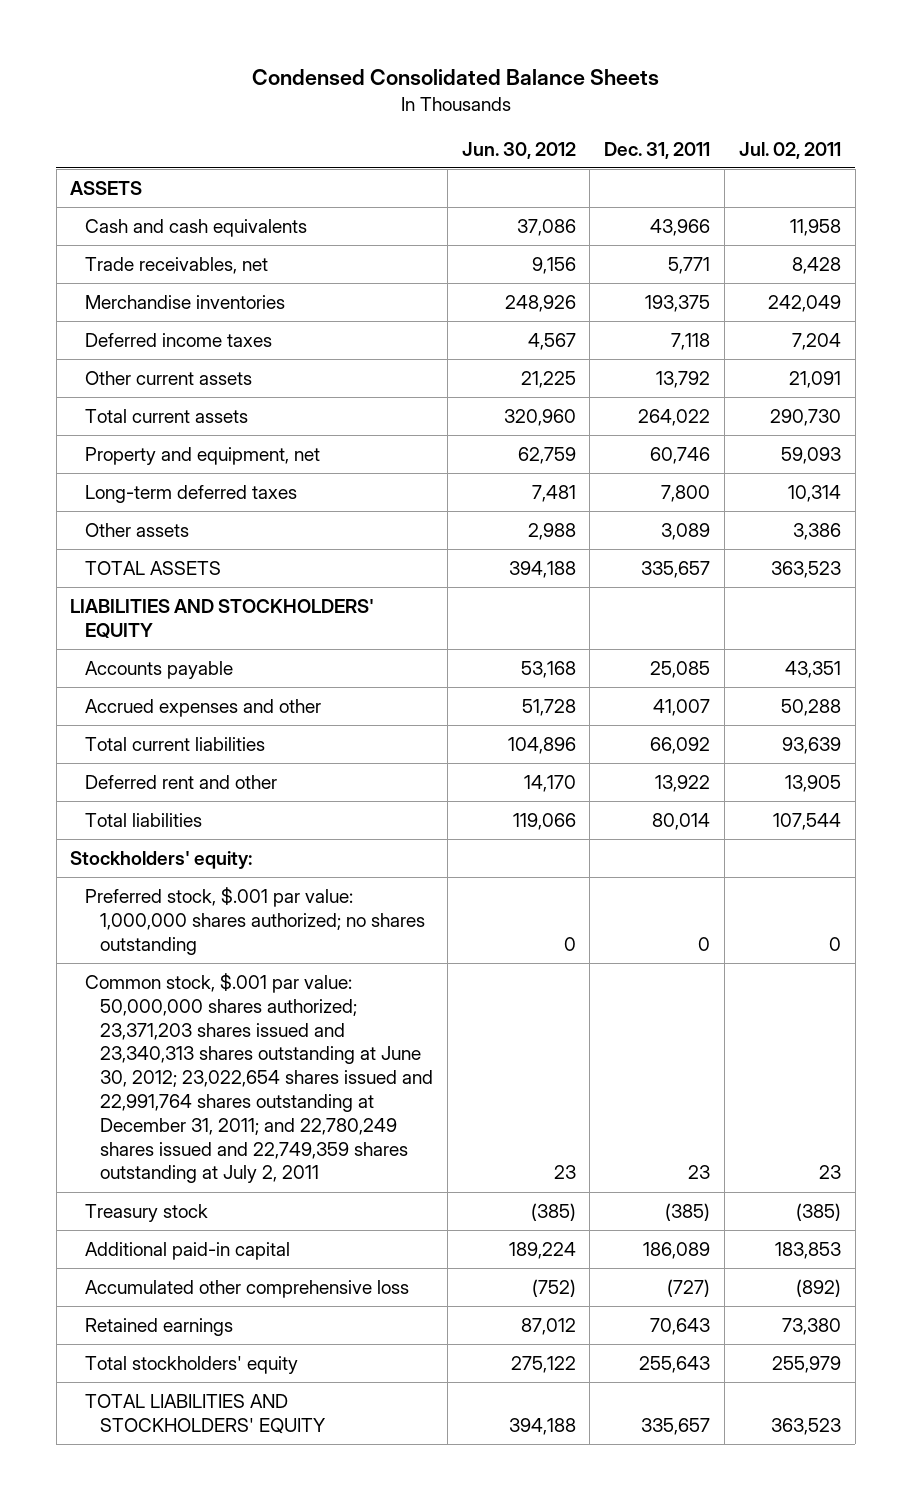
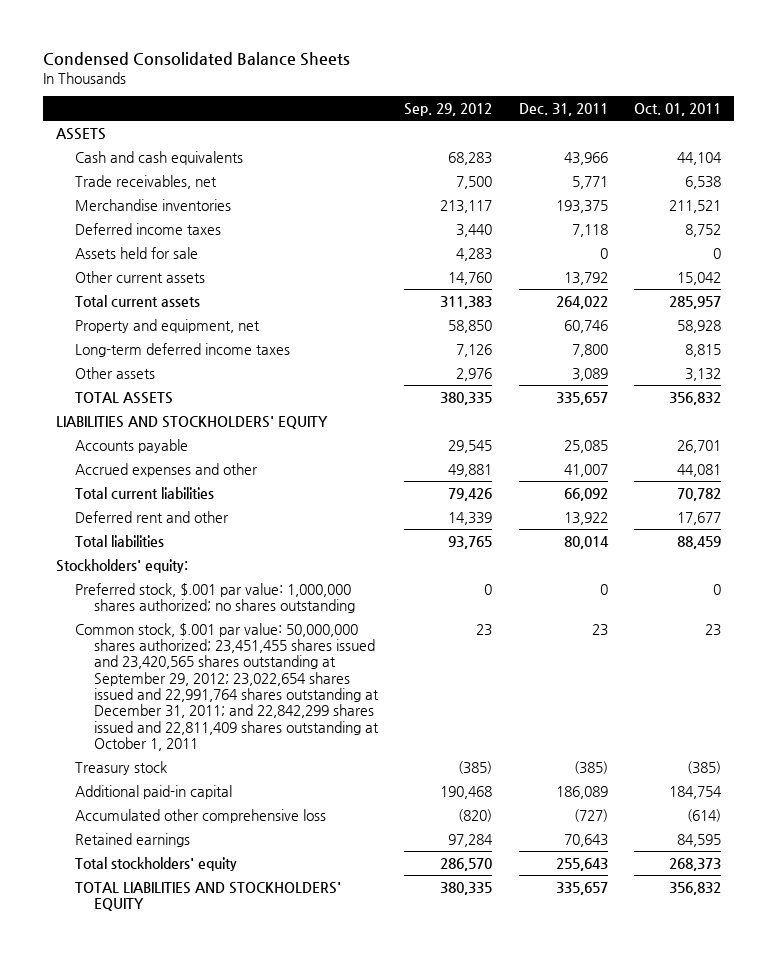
- | Jun. 30, 2012 | Dec. 31, 2011 | Jul. 02, 2011
+ | Sep. 29, 2012 | Dec. 31, 2011 | Oct. 01, 2011
+ Assets held for sale | 4,283 | 0 | 0
- Long-term deferred taxes | 7,481 | 7,800 | 10,314
+ Long-term deferred income taxes | 7,126 | 7,800 | 8,815
- Common stock, $.001 par value: 50,000,000 shares authorized; 23,371,203 shares issued and 23,340,313 shares outstanding at June 30, 2012; 23,022,654 shares issued and 22,991,764 shares outstanding at December 31, 2011; and 22,780,249 shares issued and 22,749,359 shares outstanding at July 2, 2011 | 23 | 23 | 23
+ Common stock, $.001 par value: 50,000,000 shares authorized; 23,451,455 shares issued and 23,420,565 shares outstanding at September 29, 2012; 23,022,654 shares issued and 22,991,764 shares outstanding at December 31, 2011; and 22,842,299 shares issued and 22,811,409 shares outstanding at October 1, 2011 | 23 | 23 | 23

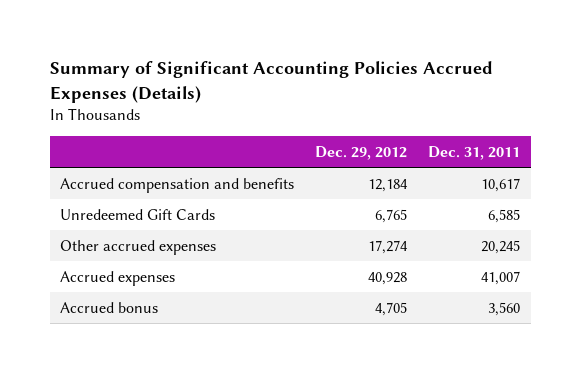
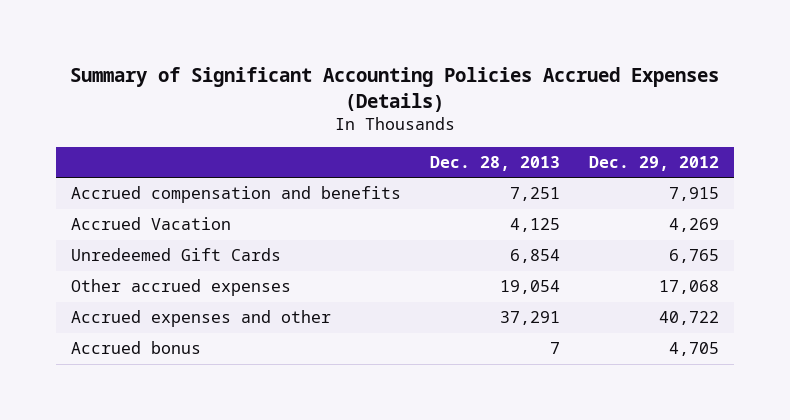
- | Dec. 29, 2012 | Dec. 31, 2011
+ | Dec. 28, 2013 | Dec. 29, 2012
- Accrued compensation and benefits | 12,184 | 10,617
+ Accrued compensation and benefits | 7,251 | 7,915
+ Accrued Vacation | 4,125 | 4,269
- Other accrued expenses | 17,274 | 20,245
- Accrued expenses | 40,928 | 41,007
+ Other accrued expenses | 19,054 | 17,068
+ Accrued expenses and other | 37,291 | 40,722

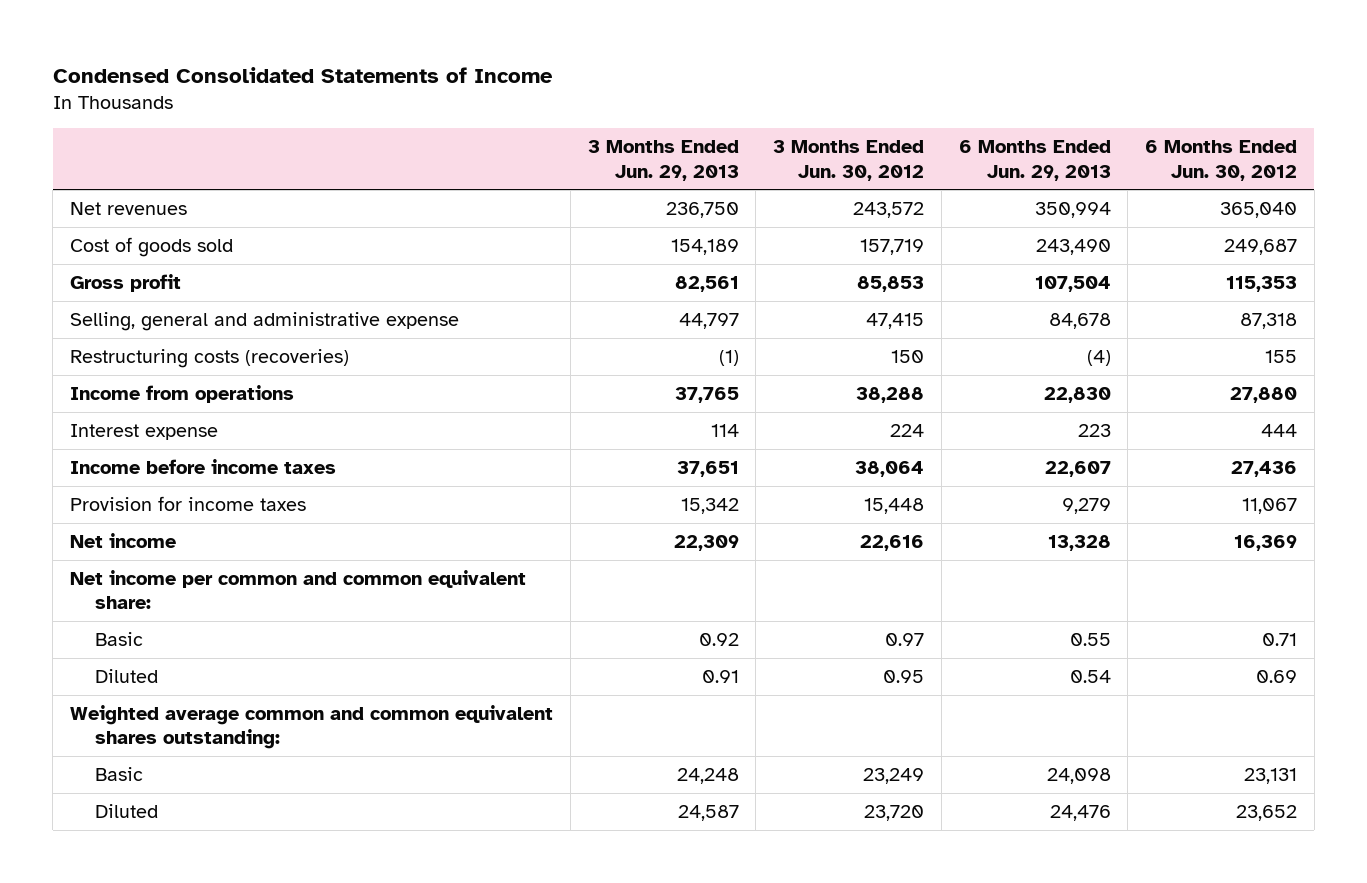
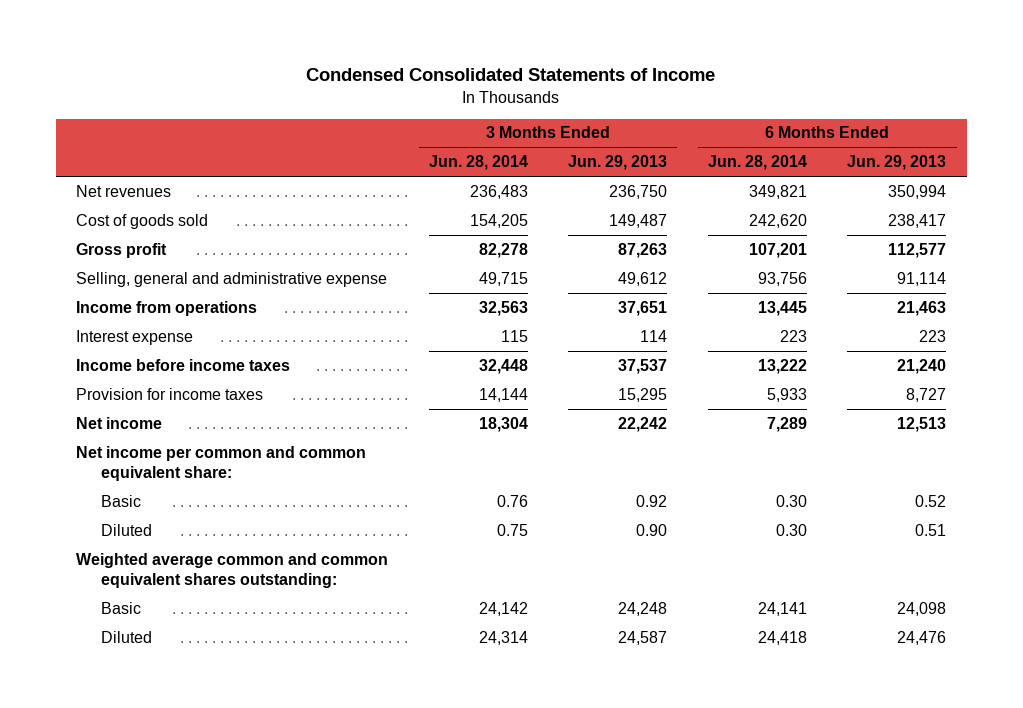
- | 3 Months Ended Jun. 29, 2013 | 3 Months Ended Jun. 30, 2012 | 6 Months Ended Jun. 29, 2013 | 6 Months Ended Jun. 30, 2012
+ | 3 Months Ended Jun. 28, 2014 | 3 Months Ended Jun. 29, 2013 | 6 Months Ended Jun. 28, 2014 | 6 Months Ended Jun. 29, 2013
- Cost of goods sold | 154,189 | 157,719 | 243,490 | 249,687
- Gross profit | 82,561 | 85,853 | 107,504 | 115,353
- Selling, general and administrative expense | 44,797 | 47,415 | 84,678 | 87,318
- Restructuring costs (recoveries) | (1) | 150 | (4) | 155
- Income from operations | 37,765 | 38,288 | 22,830 | 27,880
+ Cost of goods sold | 154,205 | 149,487 | 242,620 | 238,417
+ Gross profit | 82,278 | 87,263 | 107,201 | 112,577
+ Selling, general and administrative expense | 49,715 | 49,612 | 93,756 | 91,114
+ Income from operations | 32,563 | 37,651 | 13,445 | 21,463
- Income before income taxes | 37,651 | 38,064 | 22,607 | 27,436
- Provision for income taxes | 15,342 | 15,448 | 9,279 | 11,067
- Net income | 22,309 | 22,616 | 13,328 | 16,369
+ Income before income taxes | 32,448 | 37,537 | 13,222 | 21,240
+ Provision for income taxes | 14,144 | 15,295 | 5,933 | 8,727
+ Net income | 18,304 | 22,242 | 7,289 | 12,513
- Basic | 0.92 | 0.97 | 0.55 | 0.71
- Diluted | 0.91 | 0.95 | 0.54 | 0.69
+ Basic | 0.76 | 0.92 | 0.30 | 0.52
+ Diluted | 0.75 | 0.90 | 0.30 | 0.51

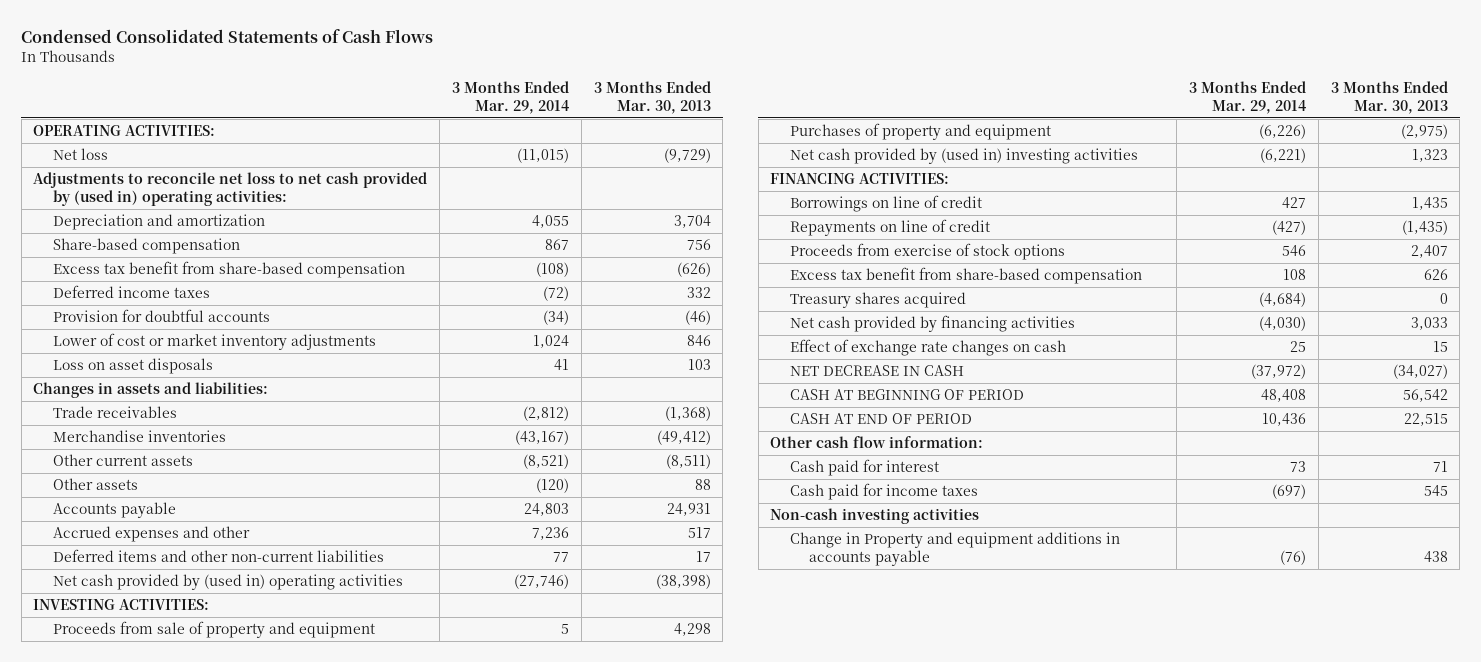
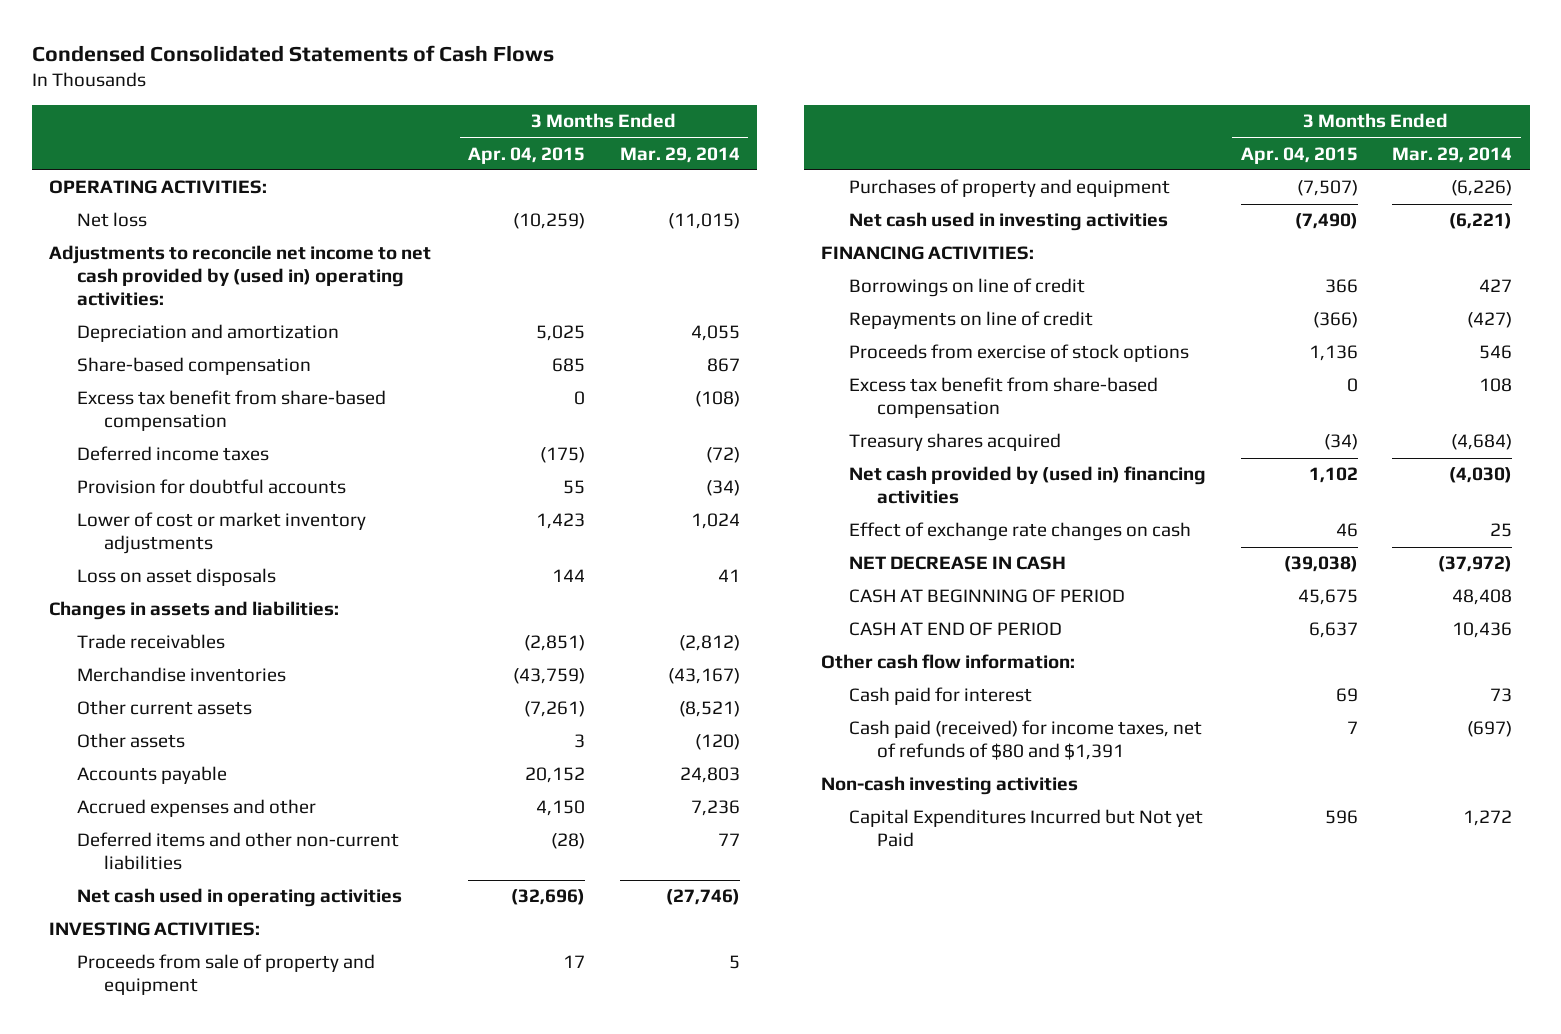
- | 3 Months Ended Mar. 29, 2014 | 3 Months Ended Mar. 30, 2013
+ | 3 Months Ended Apr. 04, 2015 | 3 Months Ended Mar. 29, 2014
- Adjustments to reconcile net loss to net cash provided by (used in) operating activities:
+ Adjustments to reconcile net income to net cash provided by (used in) operating activities:
- Net cash provided by (used in) operating activities | (27,746) | (38,398)
+ Net cash used in operating activities | (32,696) | (27,746)
- Net cash provided by (used in) investing activities | (6,221) | 1,323
+ Net cash used in investing activities | (7,490) | (6,221)
- Net cash provided by financing activities | (4,030) | 3,033
+ Net cash provided by (used in) financing activities | 1,102 | (4,030)
- Cash paid for income taxes | (697) | 545
+ Cash paid (received) for income taxes, net of refunds of $80 and $1,391 | 7 | (697)
- Change in Property and equipment additions in accounts payable | (76) | 438
+ Capital Expenditures Incurred but Not yet Paid | 596 | 1,272

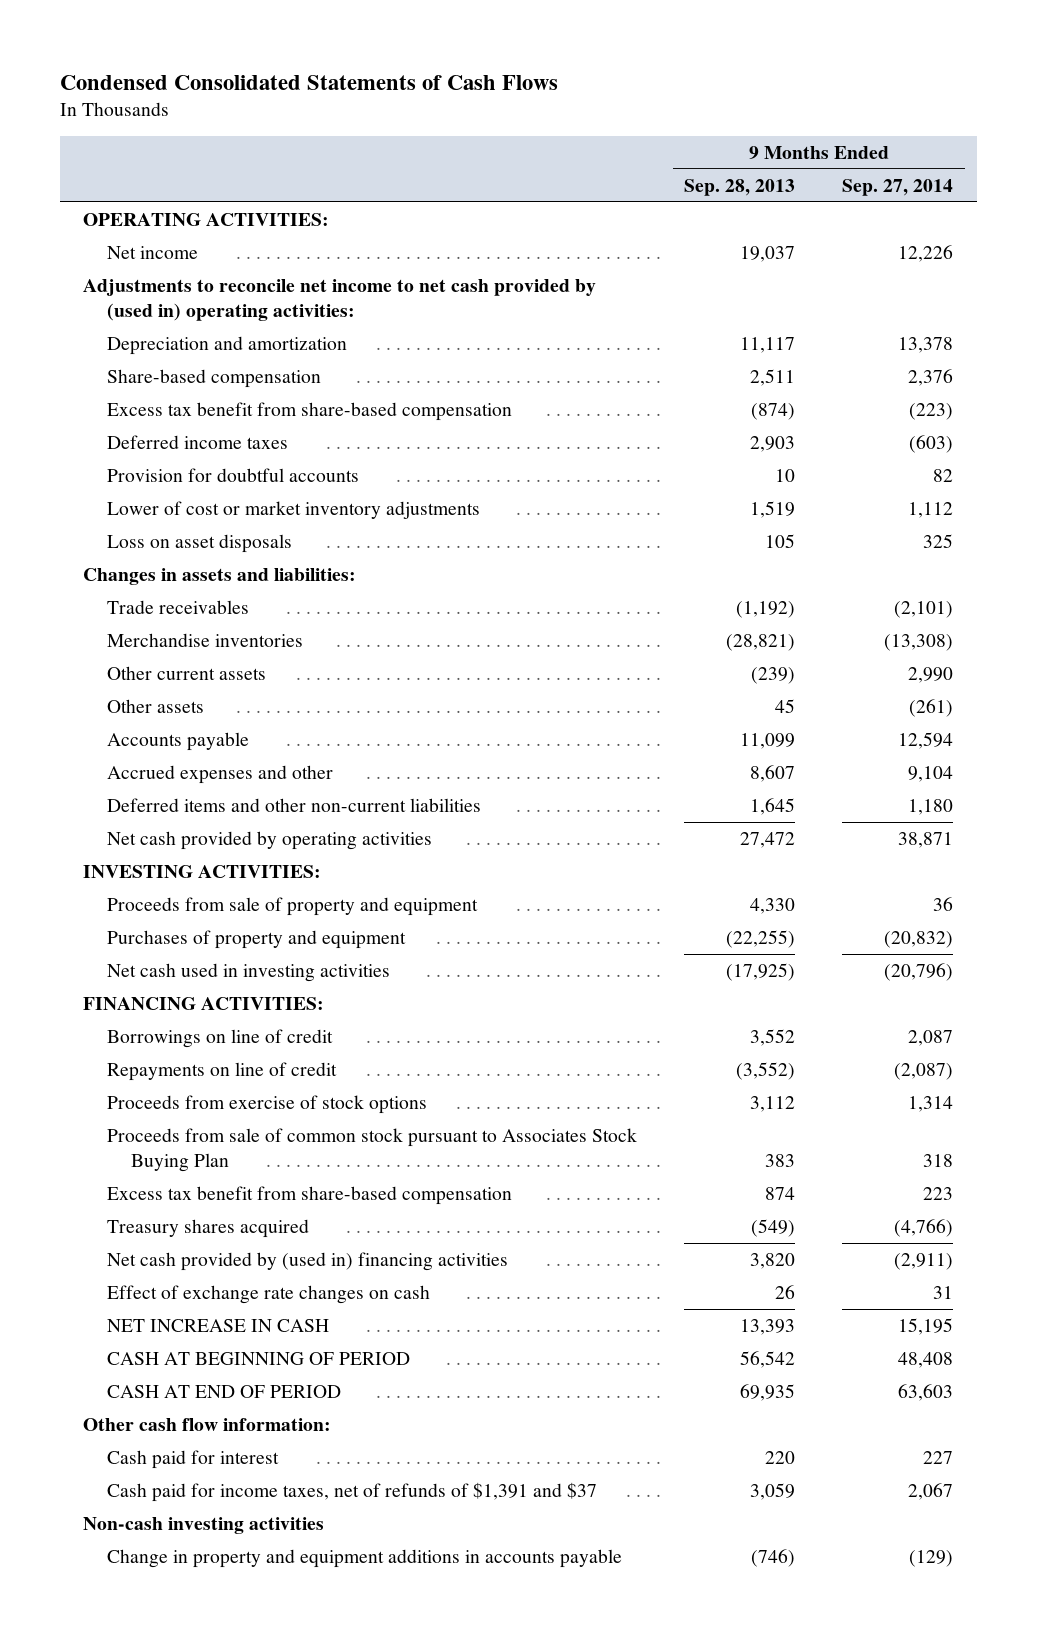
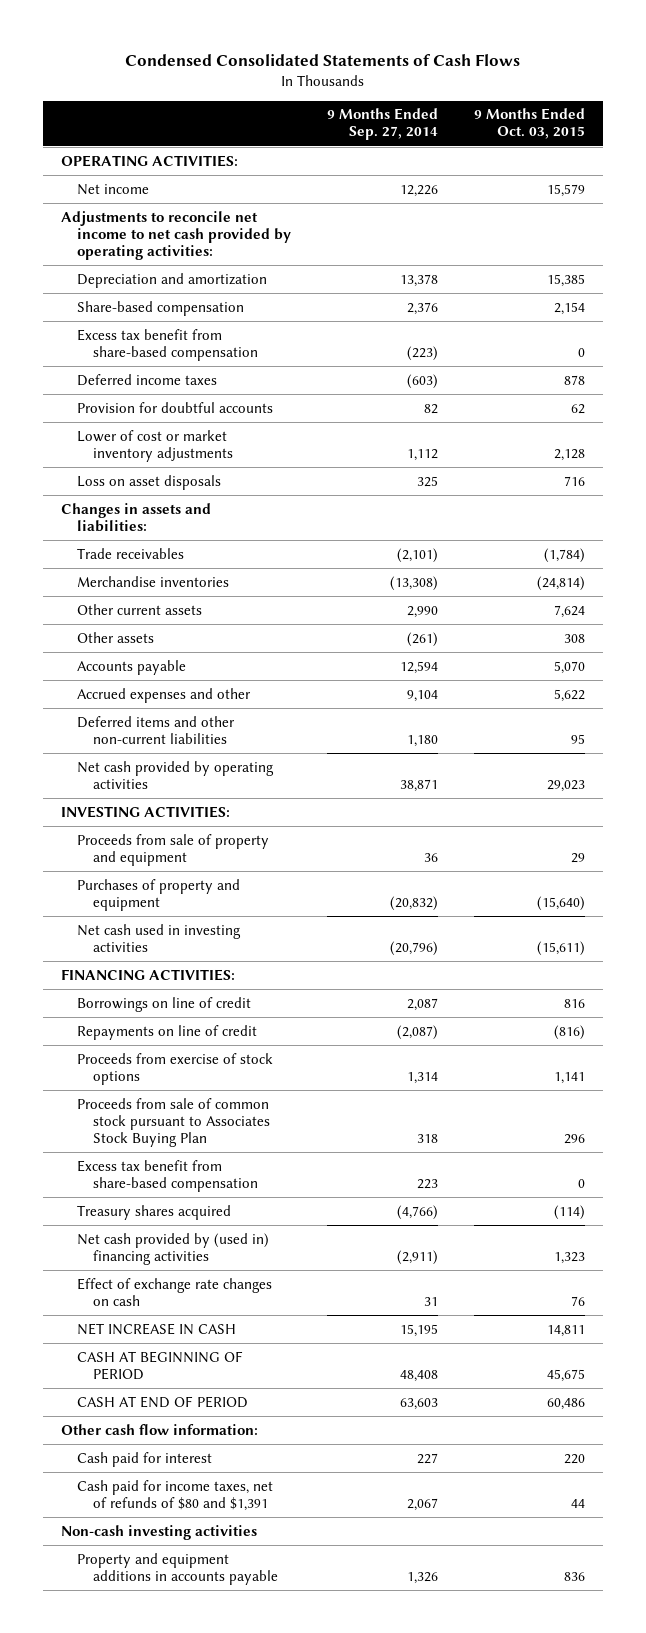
- | 9 Months Ended Sep. 28, 2013 | 9 Months Ended Sep. 27, 2014
+ | 9 Months Ended Sep. 27, 2014 | 9 Months Ended Oct. 03, 2015
- Adjustments to reconcile net income to net cash provided by (used in) operating activities:
+ Adjustments to reconcile net income to net cash provided by operating activities:
- Cash paid for income taxes, net of refunds of $1,391 and $37 | 3,059 | 2,067
+ Cash paid for income taxes, net of refunds of $80 and $1,391 | 2,067 | 44
- Change in property and equipment additions in accounts payable | (746) | (129)
+ Property and equipment additions in accounts payable | 1,326 | 836

